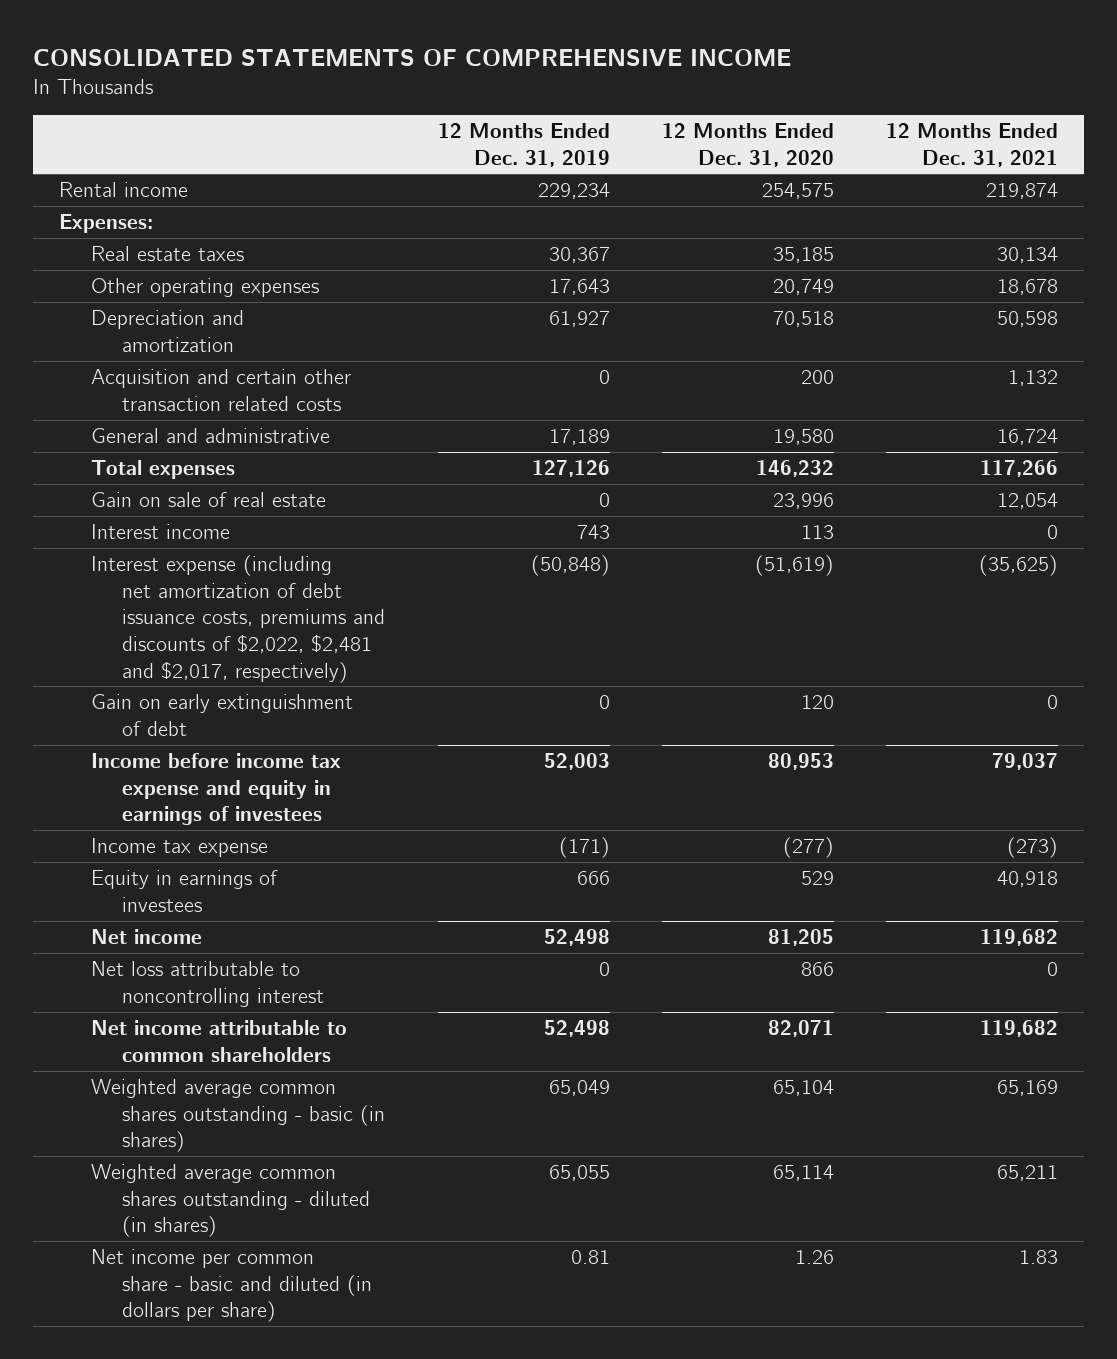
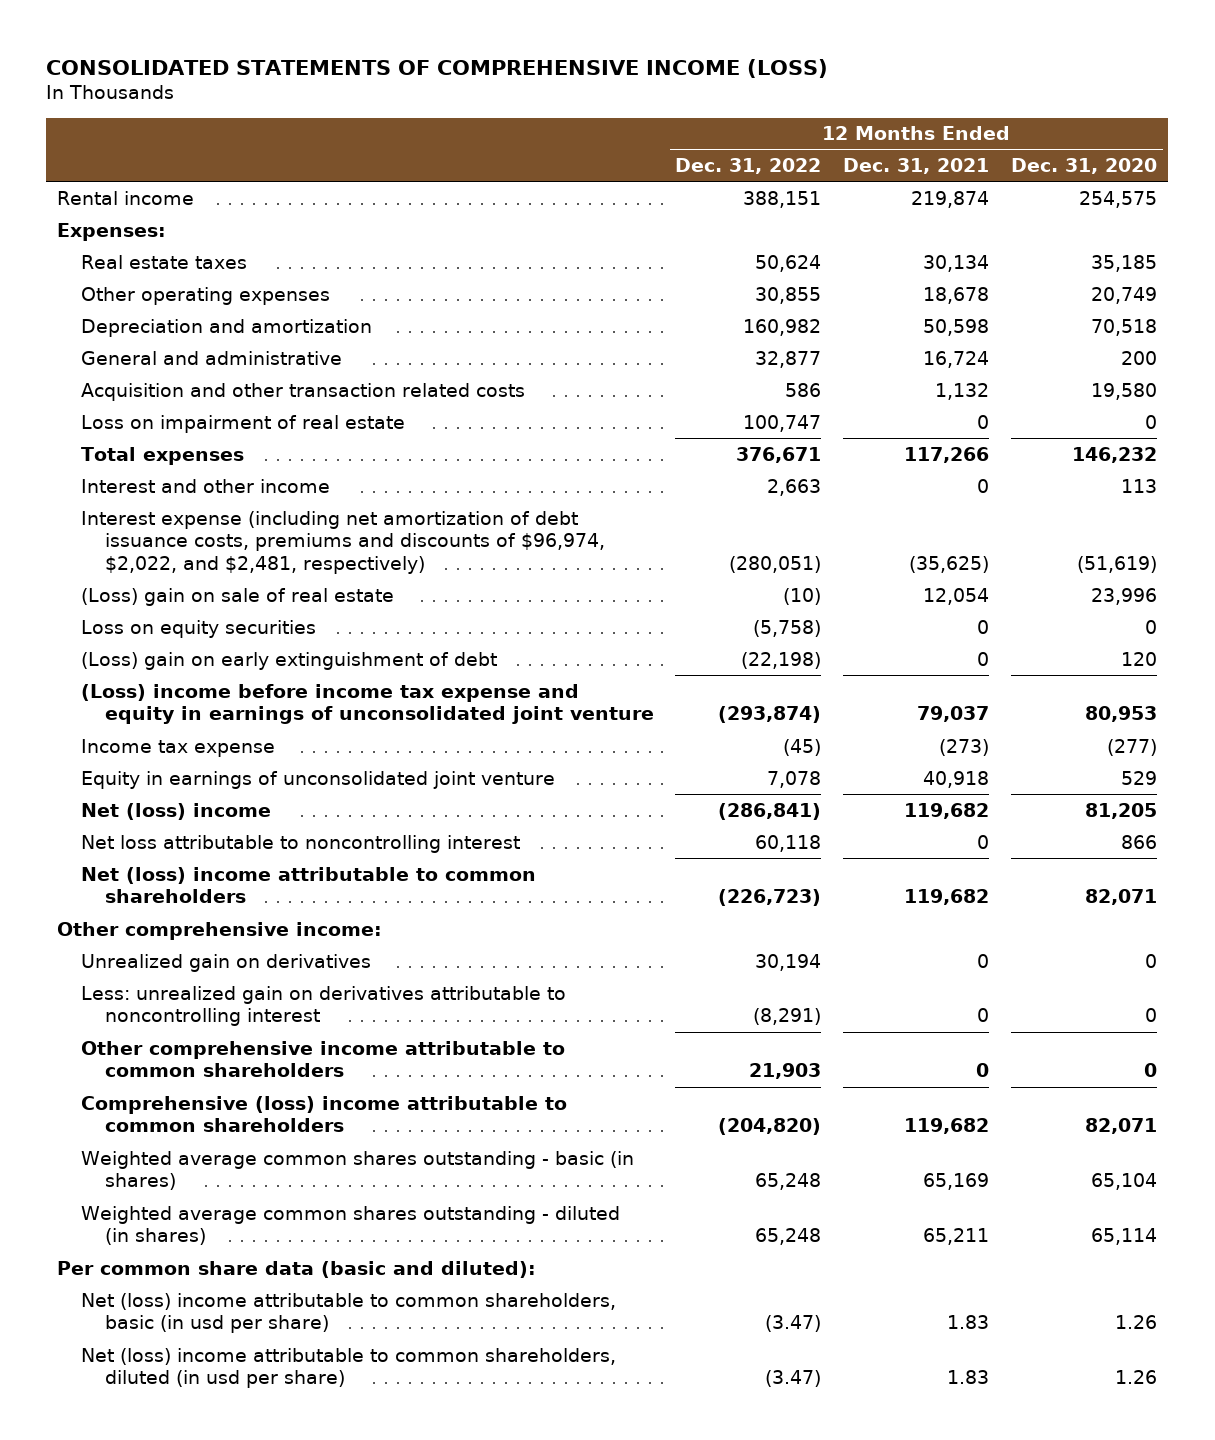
- CONSOLIDATED STATEMENTS OF COMPREHENSIVE INCOME
+ CONSOLIDATED STATEMENTS OF COMPREHENSIVE INCOME (LOSS)
- | 12 Months Ended Dec. 31, 2019 | 12 Months Ended Dec. 31, 2020 | 12 Months Ended Dec. 31, 2021
+ | 12 Months Ended Dec. 31, 2022 | 12 Months Ended Dec. 31, 2021 | 12 Months Ended Dec. 31, 2020
- Acquisition and certain other transaction related costs | 0 | 200 | 1,132
- General and administrative | 17,189 | 19,580 | 16,724
+ General and administrative | 32,877 | 16,724 | 200
+ Acquisition and other transaction related costs | 586 | 1,132 | 19,580
+ Loss on impairment of real estate | 100,747 | 0 | 0
- Gain on sale of real estate | 0 | 23,996 | 12,054
- Interest income | 743 | 113 | 0
- Interest expense (including net amortization of debt issuance costs, premiums and discounts of $2,022, $2,481 and $2,017, respectively) | (50,848) | (51,619) | (35,625)
- Gain on early extinguishment of debt | 0 | 120 | 0
- Income before income tax expense and equity in earnings of investees | 52,003 | 80,953 | 79,037
+ Interest and other income | 2,663 | 0 | 113
+ Interest expense (including net amortization of debt issuance costs, premiums and discounts of $96,974, $2,022, and $2,481, respectively) | (280,051) | (35,625) | (51,619)
+ (Loss) gain on sale of real estate | (10) | 12,054 | 23,996
+ Loss on equity securities | (5,758) | 0 | 0
+ (Loss) gain on early extinguishment of debt | (22,198) | 0 | 120
+ (Loss) income before income tax expense and equity in earnings of unconsolidated joint venture | (293,874) | 79,037 | 80,953
- Equity in earnings of investees | 666 | 529 | 40,918
- Net income | 52,498 | 81,205 | 119,682
+ Equity in earnings of unconsolidated joint venture | 7,078 | 40,918 | 529
+ Net (loss) income | (286,841) | 119,682 | 81,205
- Net income attributable to common shareholders | 52,498 | 82,071 | 119,682
+ Net (loss) income attributable to common shareholders | (226,723) | 119,682 | 82,071
+ Other comprehensive income:
+ Unrealized gain on derivatives | 30,194 | 0 | 0
+ Less: unrealized gain on derivatives attributable to noncontrolling interest | (8,291) | 0 | 0
+ Other comprehensive income attributable to common shareholders | 21,903 | 0 | 0
+ Comprehensive (loss) income attributable to common shareholders | (204,820) | 119,682 | 82,071
- Net income per common share - basic and diluted (in dollars per share) | 0.81 | 1.26 | 1.83
+ Per common share data (basic and diluted):
+ Net (loss) income attributable to common shareholders, basic (in usd per share) | (3.47) | 1.83 | 1.26
+ Net (loss) income attributable to common shareholders, diluted (in usd per share) | (3.47) | 1.83 | 1.26

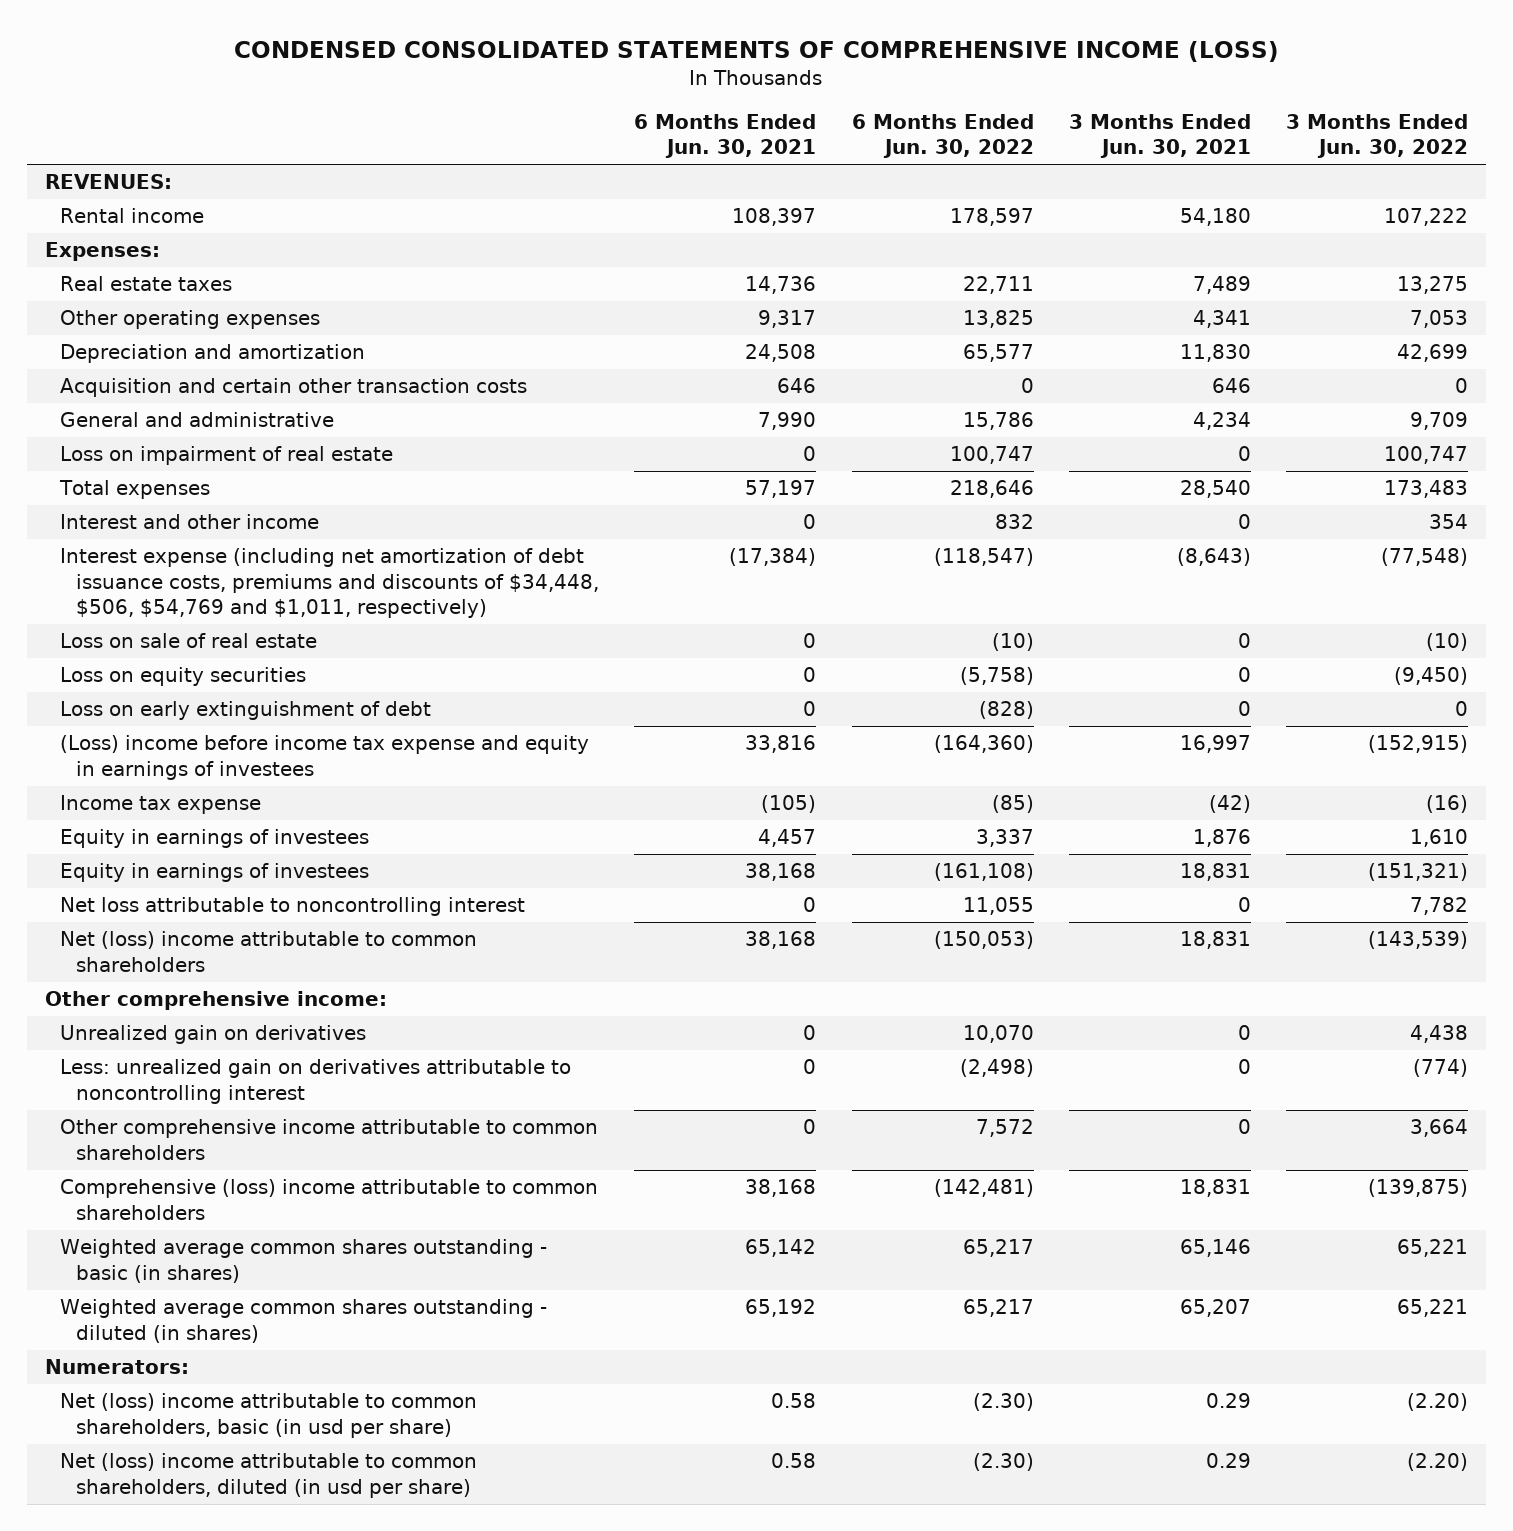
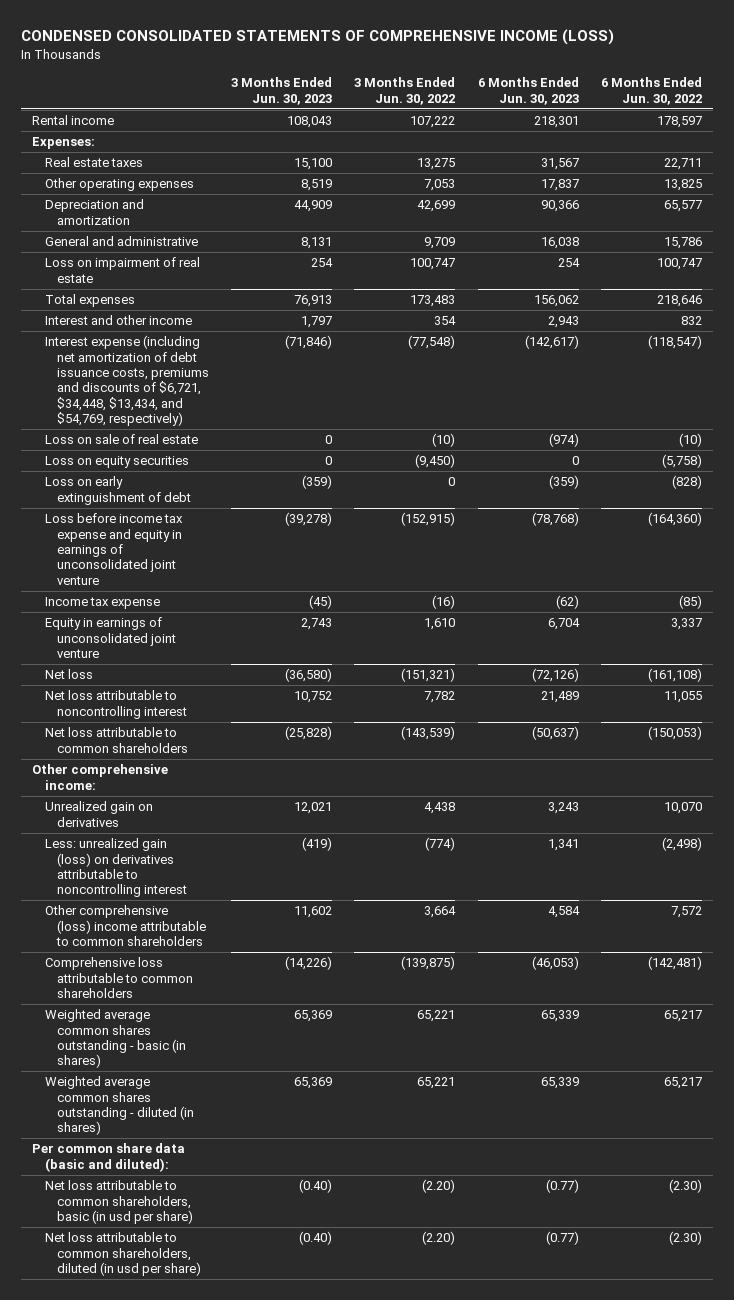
- | 6 Months Ended Jun. 30, 2021 | 6 Months Ended Jun. 30, 2022 | 3 Months Ended Jun. 30, 2021 | 3 Months Ended Jun. 30, 2022
+ | 3 Months Ended Jun. 30, 2023 | 3 Months Ended Jun. 30, 2022 | 6 Months Ended Jun. 30, 2023 | 6 Months Ended Jun. 30, 2022
- REVENUES:
- Acquisition and certain other transaction costs | 646 | 0 | 646 | 0
- Interest expense (including net amortization of debt issuance costs, premiums and discounts of $34,448, $506, $54,769 and $1,011, respectively) | (17,384) | (118,547) | (8,643) | (77,548)
+ Interest expense (including net amortization of debt issuance costs, premiums and discounts of $6,721, $34,448, $13,434, and $54,769, respectively) | (71,846) | (77,548) | (142,617) | (118,547)
- (Loss) income before income tax expense and equity in earnings of investees | 33,816 | (164,360) | 16,997 | (152,915)
+ Loss before income tax expense and equity in earnings of unconsolidated joint venture | (39,278) | (152,915) | (78,768) | (164,360)
- Equity in earnings of investees | 4,457 | 3,337 | 1,876 | 1,610
- Equity in earnings of investees | 38,168 | (161,108) | 18,831 | (151,321)
+ Equity in earnings of unconsolidated joint venture | 2,743 | 1,610 | 6,704 | 3,337
+ Net loss | (36,580) | (151,321) | (72,126) | (161,108)
- Net (loss) income attributable to common shareholders | 38,168 | (150,053) | 18,831 | (143,539)
+ Net loss attributable to common shareholders | (25,828) | (143,539) | (50,637) | (150,053)
- Less: unrealized gain on derivatives attributable to noncontrolling interest | 0 | (2,498) | 0 | (774)
- Other comprehensive income attributable to common shareholders | 0 | 7,572 | 0 | 3,664
- Comprehensive (loss) income attributable to common shareholders | 38,168 | (142,481) | 18,831 | (139,875)
+ Less: unrealized gain (loss) on derivatives attributable to noncontrolling interest | (419) | (774) | 1,341 | (2,498)
+ Other comprehensive (loss) income attributable to common shareholders | 11,602 | 3,664 | 4,584 | 7,572
+ Comprehensive loss attributable to common shareholders | (14,226) | (139,875) | (46,053) | (142,481)
- Numerators:
- Net (loss) income attributable to common shareholders, basic (in usd per share) | 0.58 | (2.30) | 0.29 | (2.20)
- Net (loss) income attributable to common shareholders, diluted (in usd per share) | 0.58 | (2.30) | 0.29 | (2.20)
+ Per common share data (basic and diluted):
+ Net loss attributable to common shareholders, basic (in usd per share) | (0.40) | (2.20) | (0.77) | (2.30)
+ Net loss attributable to common shareholders, diluted (in usd per share) | (0.40) | (2.20) | (0.77) | (2.30)

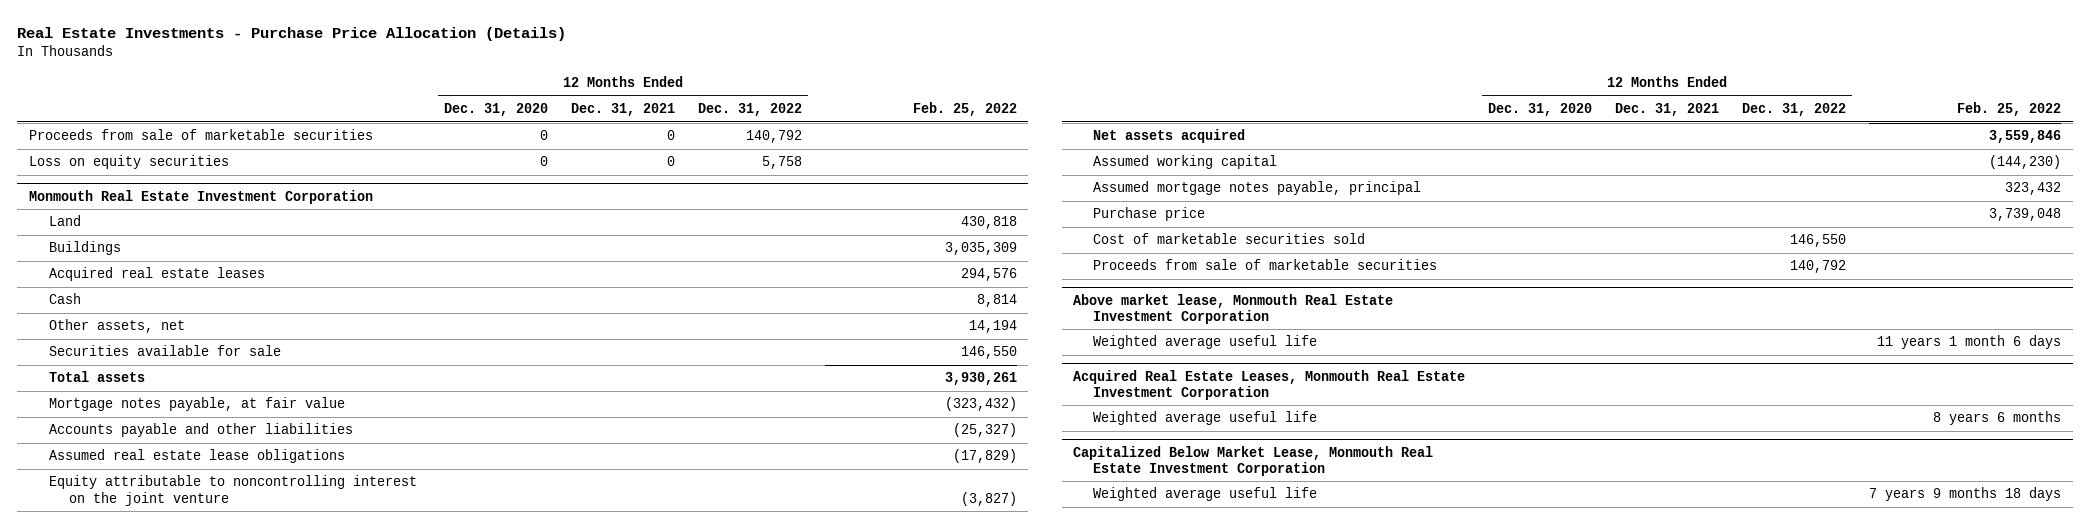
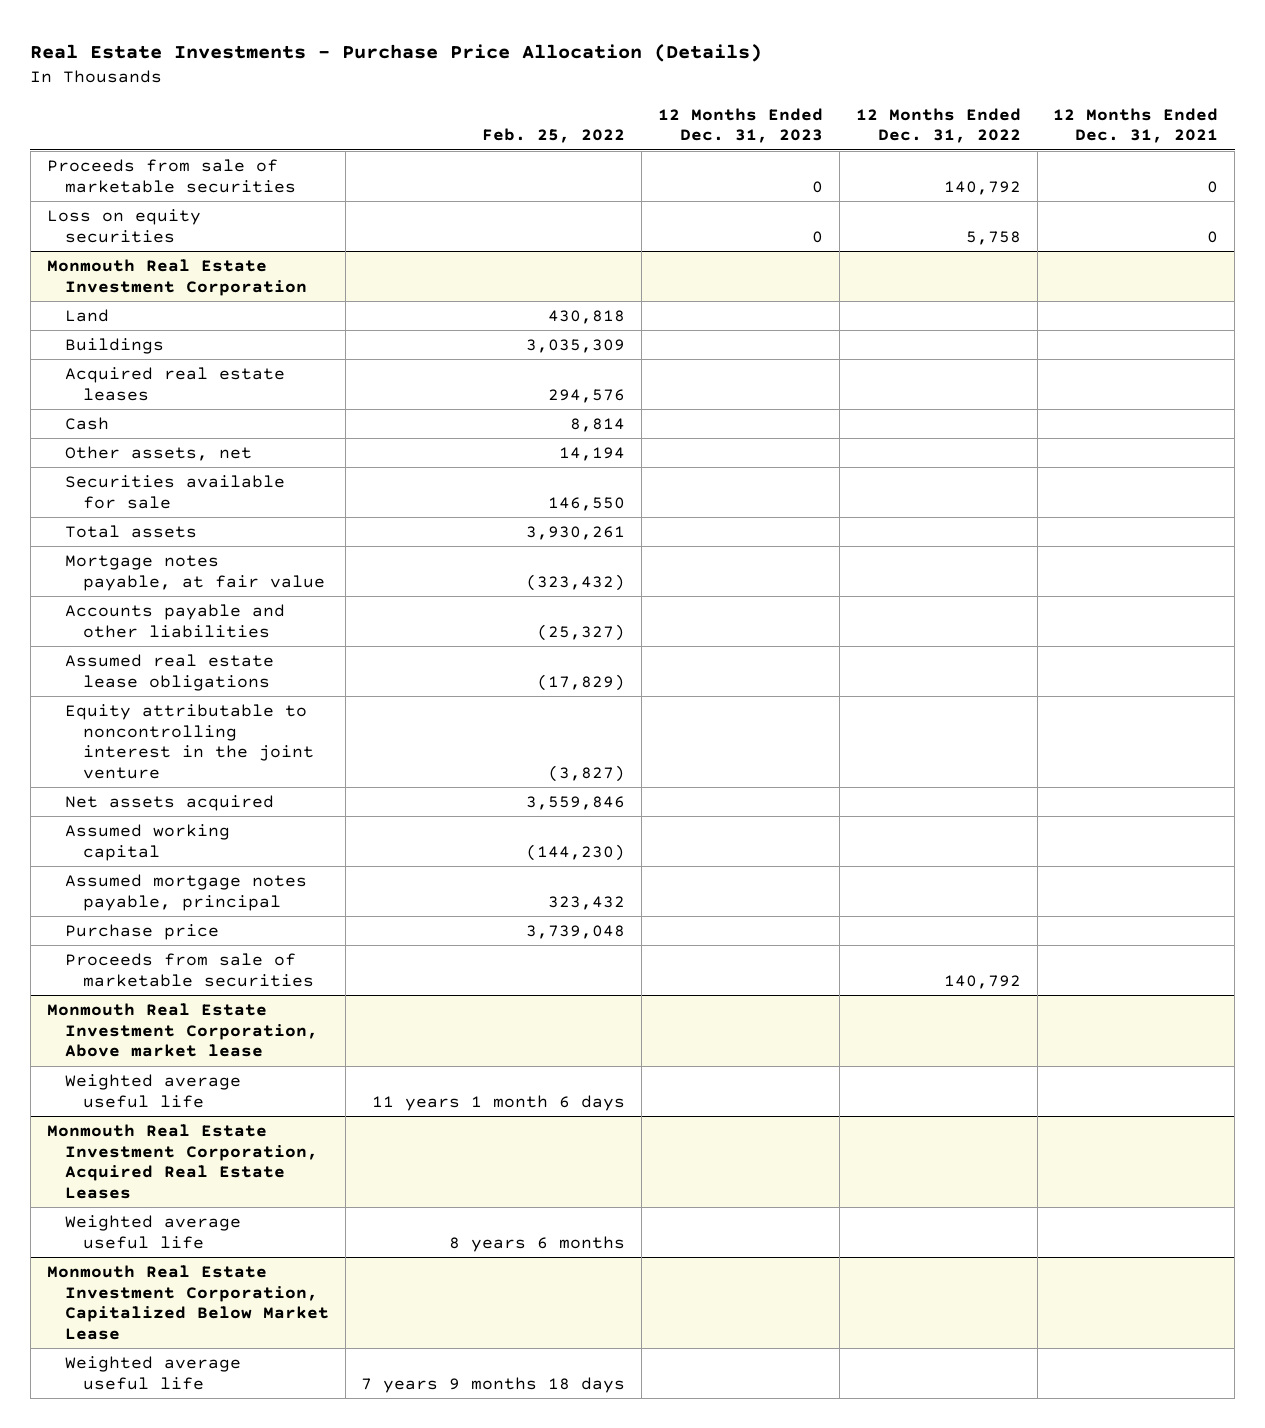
- | 12 Months Ended Dec. 31, 2020 | 12 Months Ended Dec. 31, 2021 | 12 Months Ended Dec. 31, 2022 | Feb. 25, 2022
+ | Feb. 25, 2022 | 12 Months Ended Dec. 31, 2023 | 12 Months Ended Dec. 31, 2022 | 12 Months Ended Dec. 31, 2021
@ Monmouth Real Estate Investment Corporation
- Equity attributable to noncontrolling interest on the joint venture | | | | (3,827)
+ Equity attributable to noncontrolling interest in the joint venture | (3,827) | | |
- Cost of marketable securities sold | | | 146,550 |
- Above market lease, Monmouth Real Estate Investment Corporation
+ Monmouth Real Estate Investment Corporation, Above market lease
- Acquired Real Estate Leases, Monmouth Real Estate Investment Corporation
+ Monmouth Real Estate Investment Corporation, Acquired Real Estate Leases
- Capitalized Below Market Lease, Monmouth Real Estate Investment Corporation
+ Monmouth Real Estate Investment Corporation, Capitalized Below Market Lease

